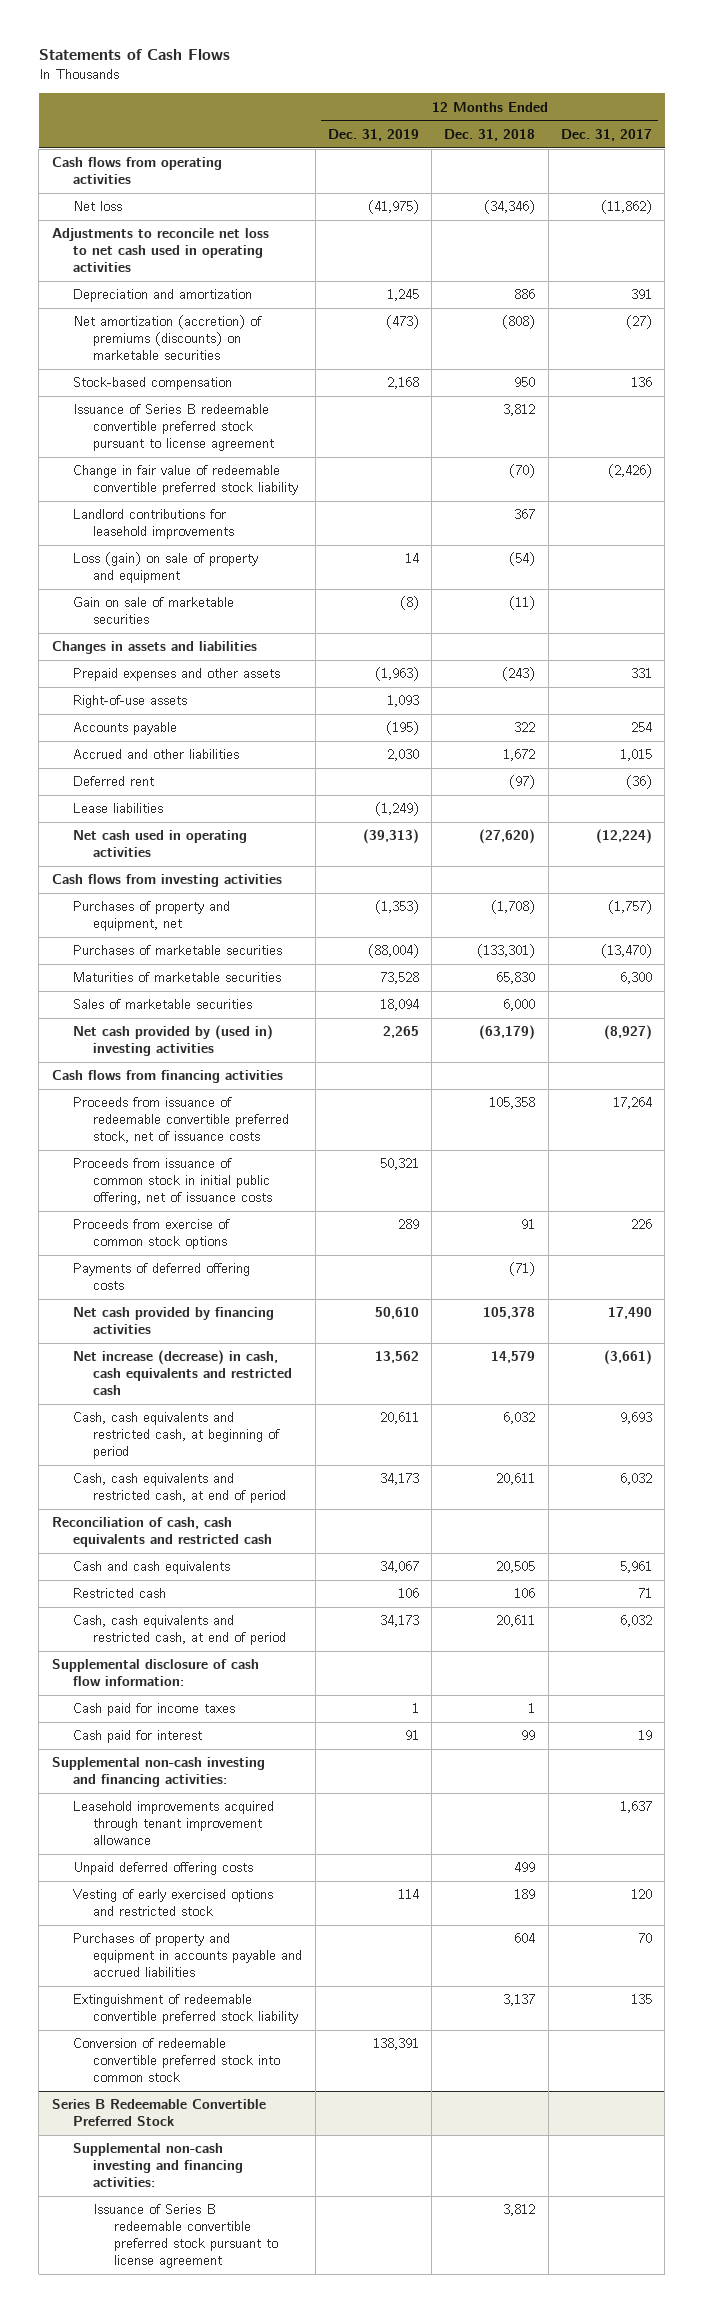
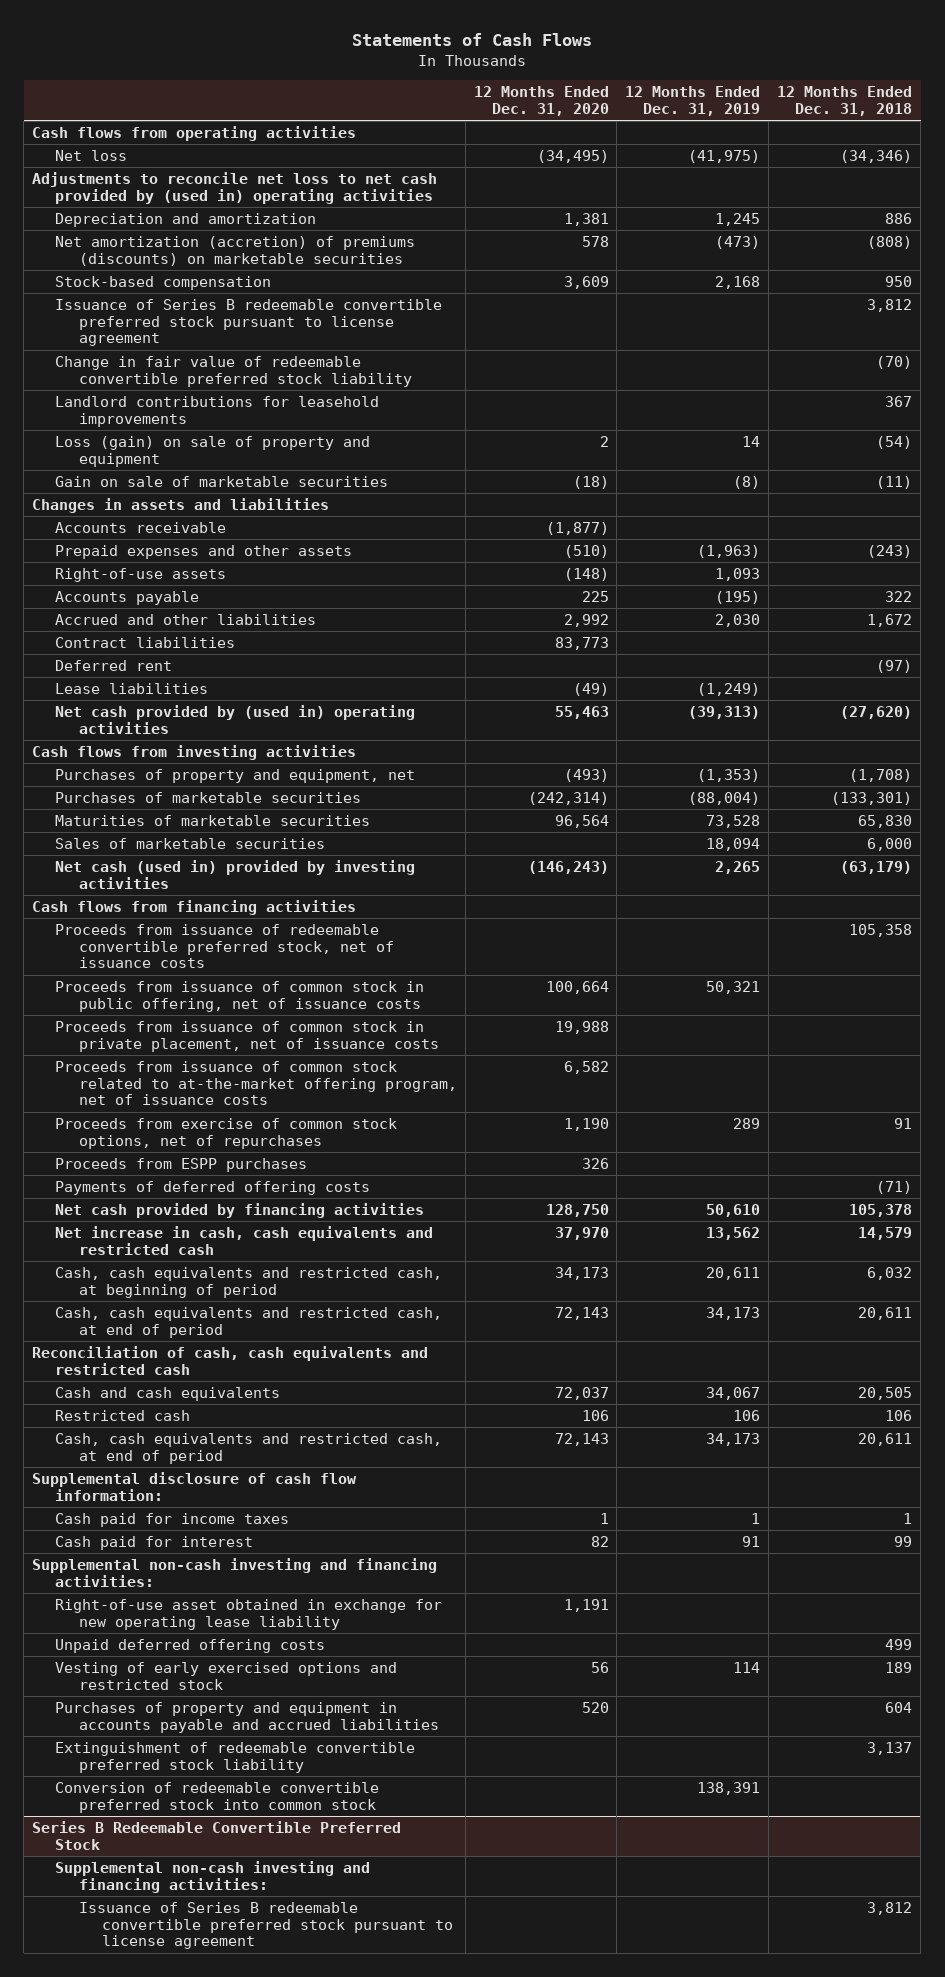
- | 12 Months Ended Dec. 31, 2019 | 12 Months Ended Dec. 31, 2018 | 12 Months Ended Dec. 31, 2017
+ | 12 Months Ended Dec. 31, 2020 | 12 Months Ended Dec. 31, 2019 | 12 Months Ended Dec. 31, 2018
- Adjustments to reconcile net loss to net cash used in operating activities
+ Adjustments to reconcile net loss to net cash provided by (used in) operating activities
+ Accounts receivable | (1,877) | |
+ Contract liabilities | 83,773 | |
- Net cash used in operating activities | (39,313) | (27,620) | (12,224)
+ Net cash provided by (used in) operating activities | 55,463 | (39,313) | (27,620)
- Net cash provided by (used in) investing activities | 2,265 | (63,179) | (8,927)
+ Net cash (used in) provided by investing activities | (146,243) | 2,265 | (63,179)
- Proceeds from issuance of common stock in initial public offering, net of issuance costs | 50,321 | |
- Proceeds from exercise of common stock options | 289 | 91 | 226
+ Proceeds from issuance of common stock in public offering, net of issuance costs | 100,664 | 50,321 |
+ Proceeds from issuance of common stock in private placement, net of issuance costs | 19,988 | |
+ Proceeds from issuance of common stock related to at-the-market offering program, net of issuance costs | 6,582 | |
+ Proceeds from exercise of common stock options, net of repurchases | 1,190 | 289 | 91
+ Proceeds from ESPP purchases | 326 | |
- Net increase (decrease) in cash, cash equivalents and restricted cash | 13,562 | 14,579 | (3,661)
+ Net increase in cash, cash equivalents and restricted cash | 37,970 | 13,562 | 14,579
- Leasehold improvements acquired through tenant improvement allowance | | | 1,637
+ Right-of-use asset obtained in exchange for new operating lease liability | 1,191 | |

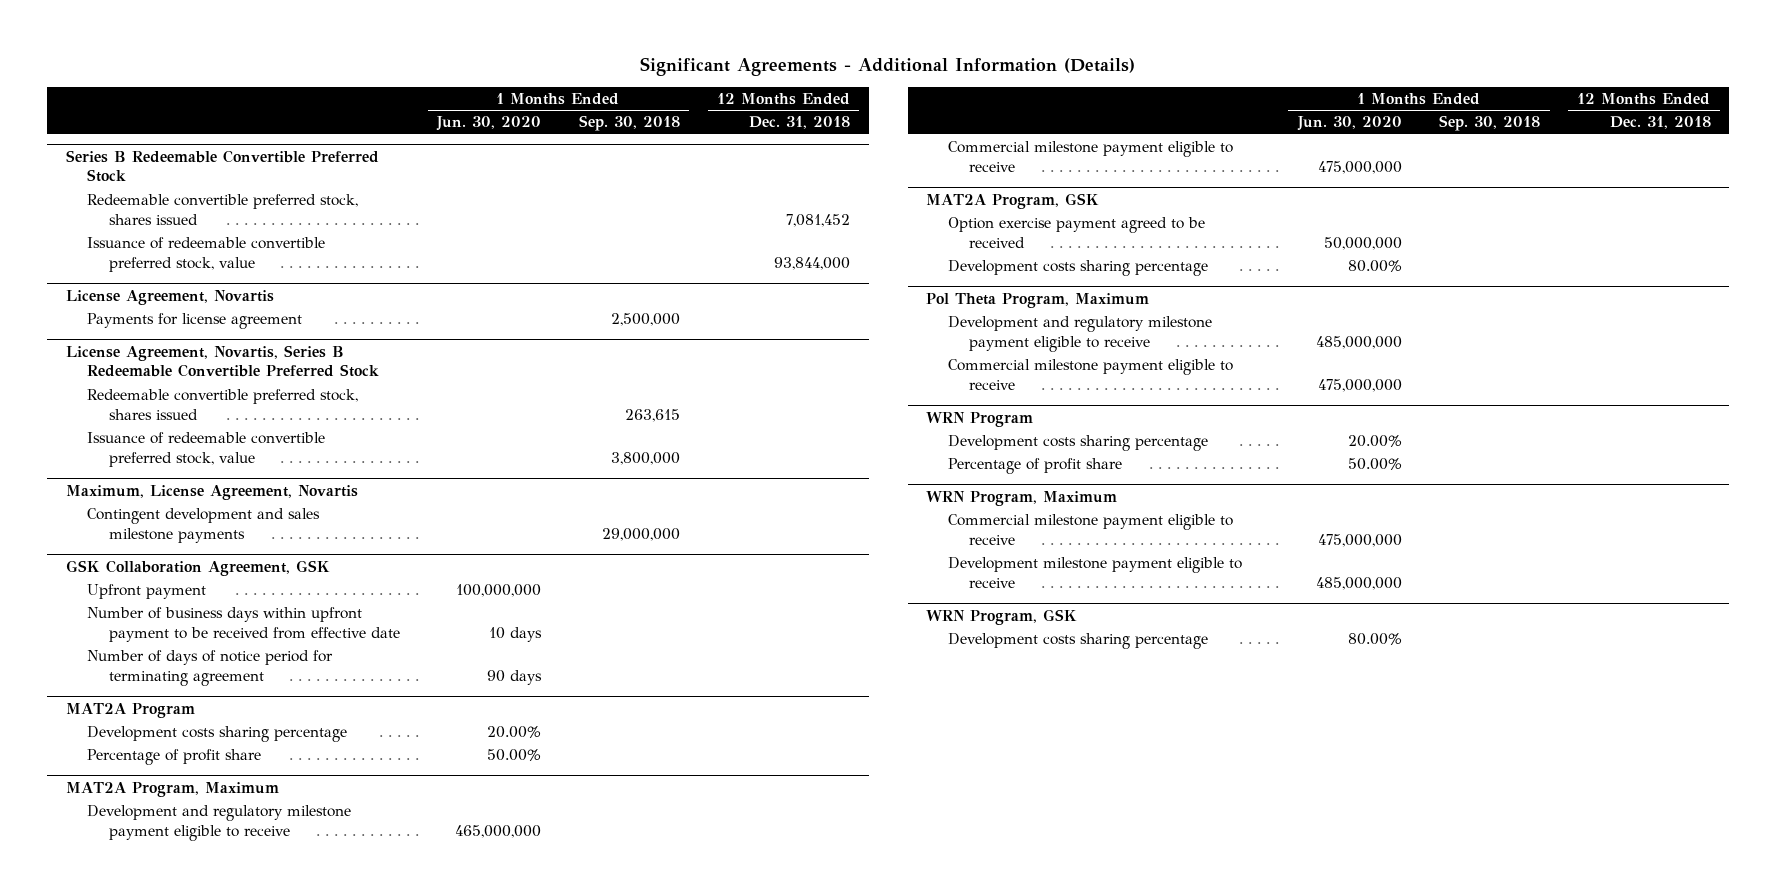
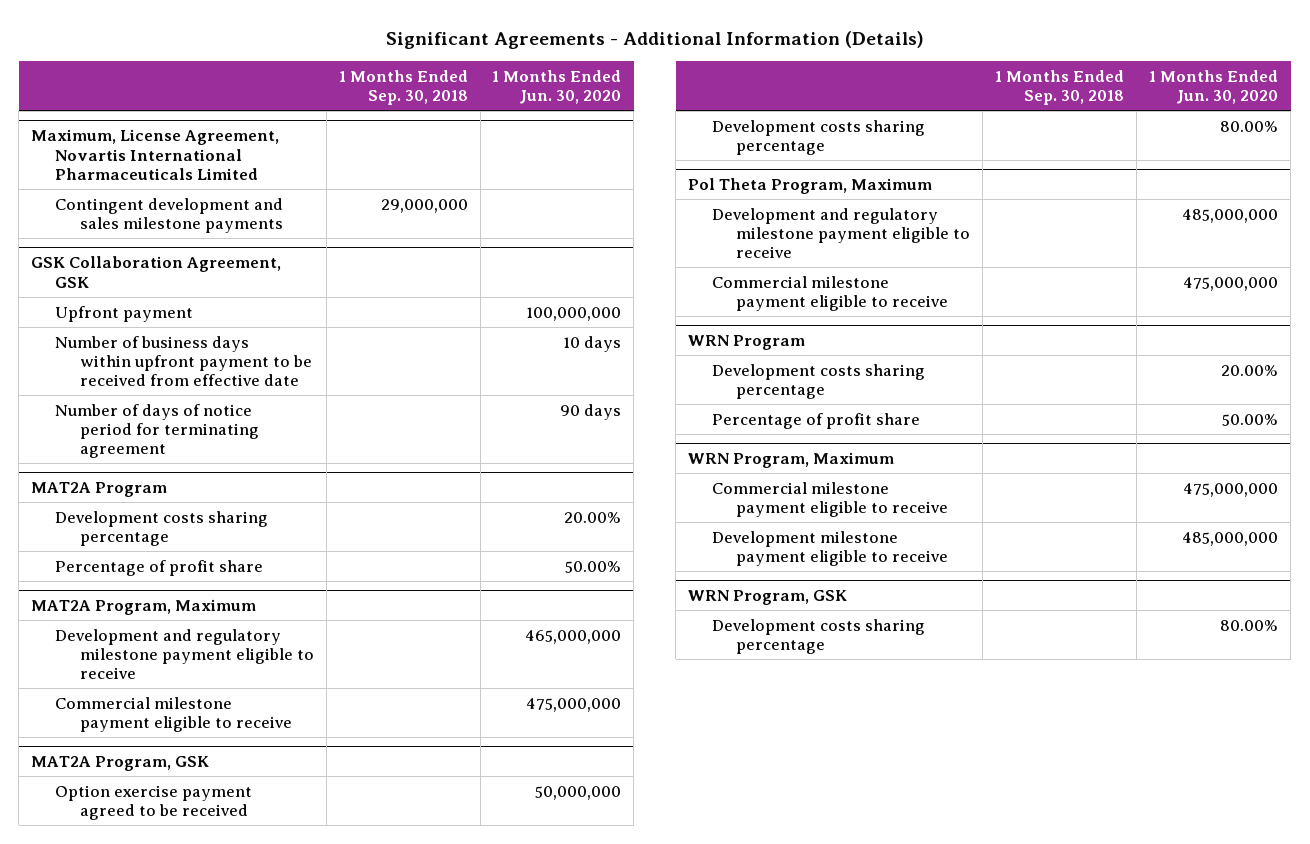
- | 1 Months Ended Jun. 30, 2020 | 1 Months Ended Sep. 30, 2018 | 12 Months Ended Dec. 31, 2018
+ | 1 Months Ended Sep. 30, 2018 | 1 Months Ended Jun. 30, 2020
- Series B Redeemable Convertible Preferred Stock
- Redeemable convertible preferred stock, shares issued | | | 7,081,452
- Issuance of redeemable convertible preferred stock, value | | | 93,844,000
- License Agreement, Novartis
- Payments for license agreement | | 2,500,000 |
- License Agreement, Novartis, Series B Redeemable Convertible Preferred Stock
- Redeemable convertible preferred stock, shares issued | | 263,615 |
- Issuance of redeemable convertible preferred stock, value | | 3,800,000 |
- Maximum, License Agreement, Novartis
+ Maximum, License Agreement, Novartis International Pharmaceuticals Limited

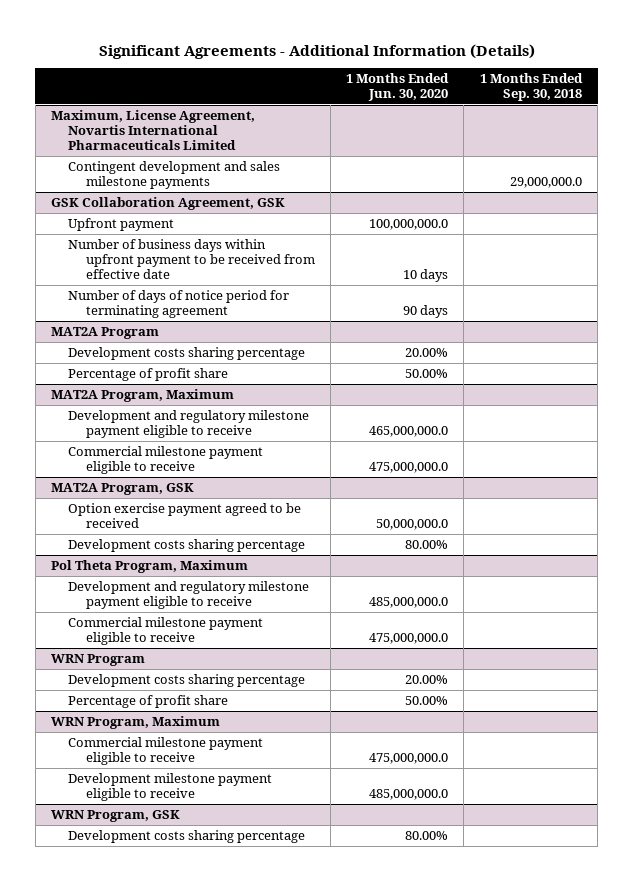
- | 1 Months Ended Sep. 30, 2018 | 1 Months Ended Jun. 30, 2020
+ | 1 Months Ended Jun. 30, 2020 | 1 Months Ended Sep. 30, 2018
@ Maximum, License Agreement, Novartis International Pharmaceuticals Limited
- Contingent development and sales milestone payments | 29,000,000 |
+ Contingent development and sales milestone payments | | 29,000,000.0
@ GSK Collaboration Agreement, GSK
- Upfront payment | | 100,000,000
+ Upfront payment | 100,000,000.0 |
@ MAT2A Program, Maximum
- Development and regulatory milestone payment eligible to receive | | 465,000,000
- Commercial milestone payment eligible to receive | | 475,000,000
+ Development and regulatory milestone payment eligible to receive | 465,000,000.0 |
+ Commercial milestone payment eligible to receive | 475,000,000.0 |
@ MAT2A Program, GSK
- Option exercise payment agreed to be received | | 50,000,000
+ Option exercise payment agreed to be received | 50,000,000.0 |
@ Pol Theta Program, Maximum
- Development and regulatory milestone payment eligible to receive | | 485,000,000
- Commercial milestone payment eligible to receive | | 475,000,000
+ Development and regulatory milestone payment eligible to receive | 485,000,000.0 |
+ Commercial milestone payment eligible to receive | 475,000,000.0 |
@ WRN Program, Maximum
- Commercial milestone payment eligible to receive | | 475,000,000
- Development milestone payment eligible to receive | | 485,000,000
+ Commercial milestone payment eligible to receive | 475,000,000.0 |
+ Development milestone payment eligible to receive | 485,000,000.0 |

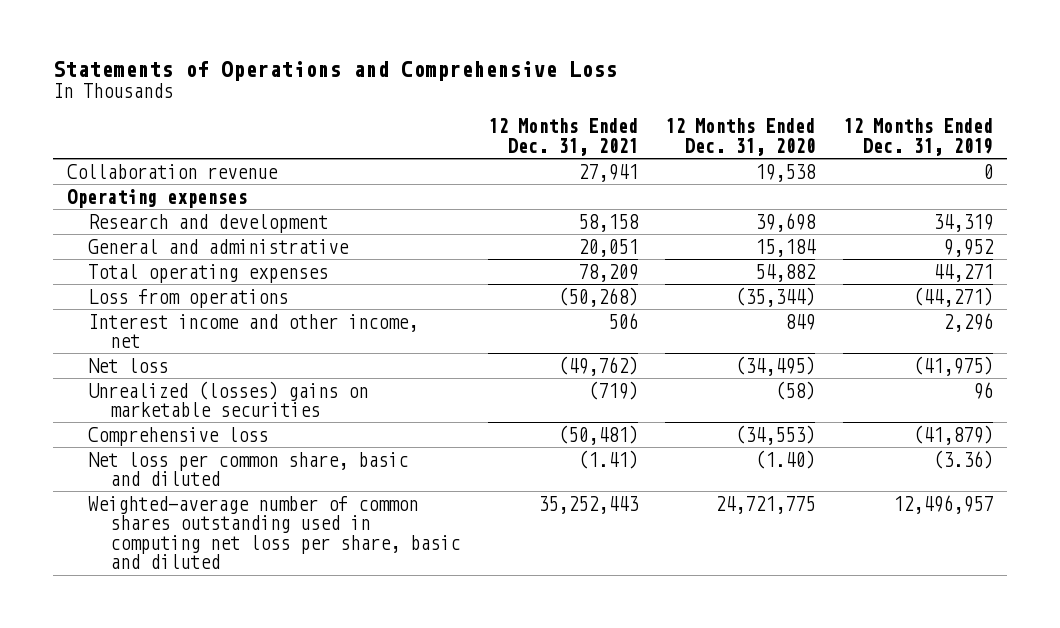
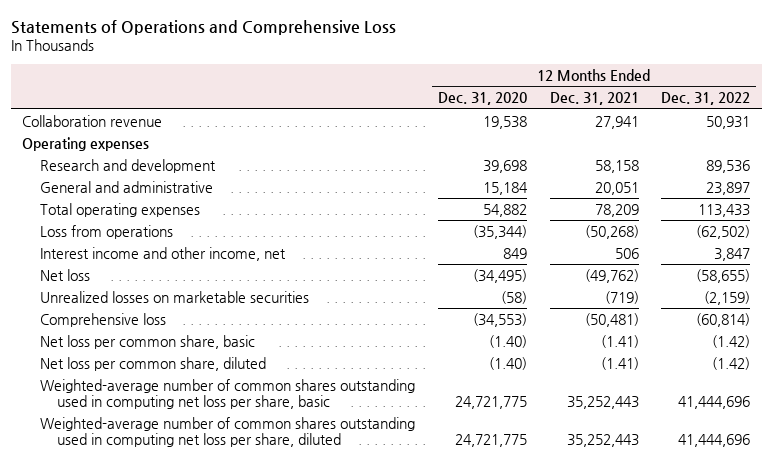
- | 12 Months Ended Dec. 31, 2021 | 12 Months Ended Dec. 31, 2020 | 12 Months Ended Dec. 31, 2019
+ | 12 Months Ended Dec. 31, 2020 | 12 Months Ended Dec. 31, 2021 | 12 Months Ended Dec. 31, 2022
- Unrealized (losses) gains on marketable securities | (719) | (58) | 96
+ Unrealized losses on marketable securities | (58) | (719) | (2,159)
- Net loss per common share, basic and diluted | (1.41) | (1.40) | (3.36)
- Weighted-average number of common shares outstanding used in computing net loss per share, basic and diluted | 35,252,443 | 24,721,775 | 12,496,957
+ Net loss per common share, basic | (1.40) | (1.41) | (1.42)
+ Net loss per common share, diluted | (1.40) | (1.41) | (1.42)
+ Weighted-average number of common shares outstanding used in computing net loss per share, basic | 24,721,775 | 35,252,443 | 41,444,696
+ Weighted-average number of common shares outstanding used in computing net loss per share, diluted | 24,721,775 | 35,252,443 | 41,444,696

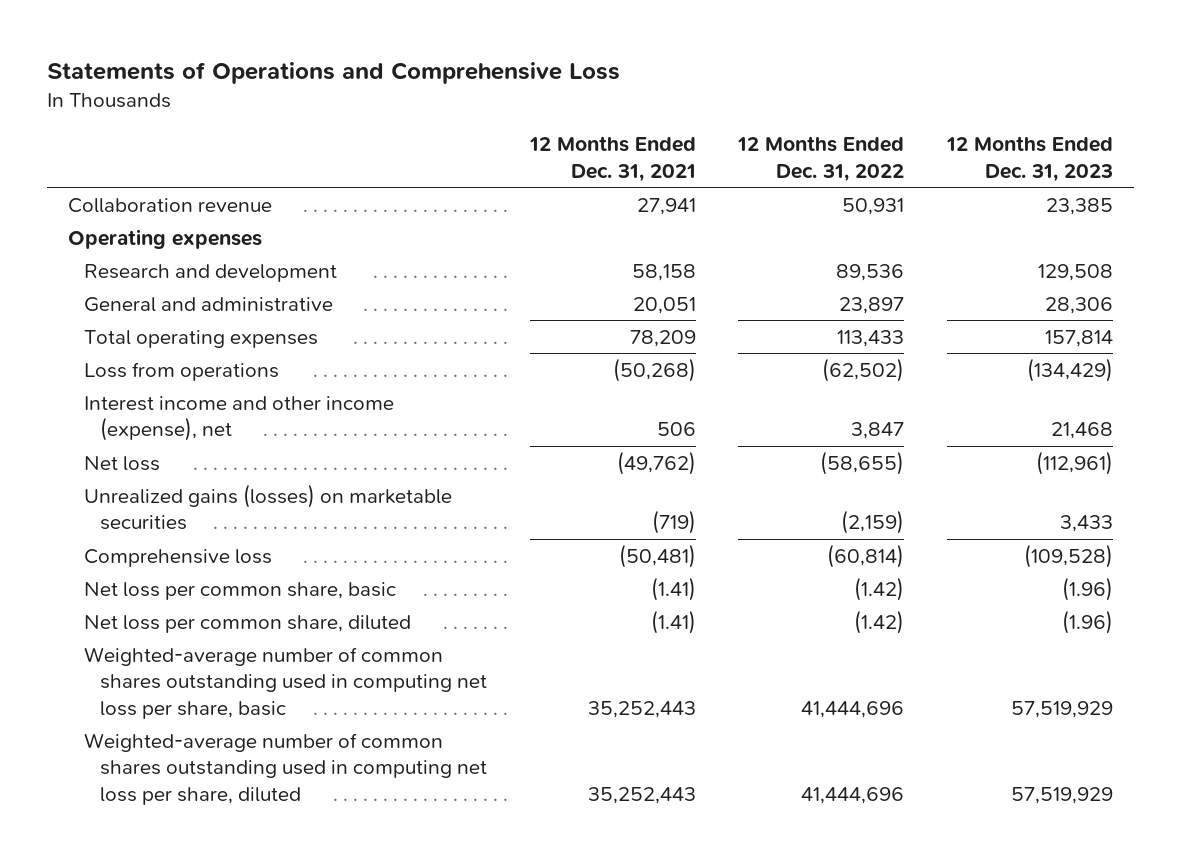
- | 12 Months Ended Dec. 31, 2020 | 12 Months Ended Dec. 31, 2021 | 12 Months Ended Dec. 31, 2022
+ | 12 Months Ended Dec. 31, 2021 | 12 Months Ended Dec. 31, 2022 | 12 Months Ended Dec. 31, 2023
- Interest income and other income, net | 849 | 506 | 3,847
+ Interest income and other income (expense), net | 506 | 3,847 | 21,468
- Unrealized losses on marketable securities | (58) | (719) | (2,159)
+ Unrealized gains (losses) on marketable securities | (719) | (2,159) | 3,433

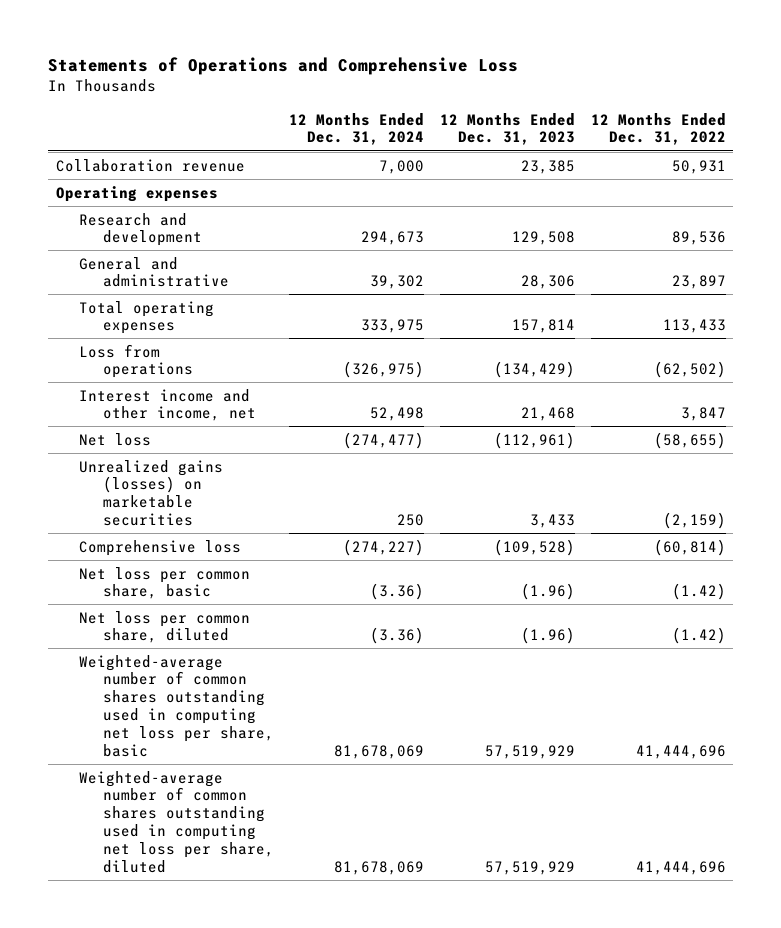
- | 12 Months Ended Dec. 31, 2021 | 12 Months Ended Dec. 31, 2022 | 12 Months Ended Dec. 31, 2023
+ | 12 Months Ended Dec. 31, 2024 | 12 Months Ended Dec. 31, 2023 | 12 Months Ended Dec. 31, 2022
- Interest income and other income (expense), net | 506 | 3,847 | 21,468
+ Interest income and other income, net | 52,498 | 21,468 | 3,847

